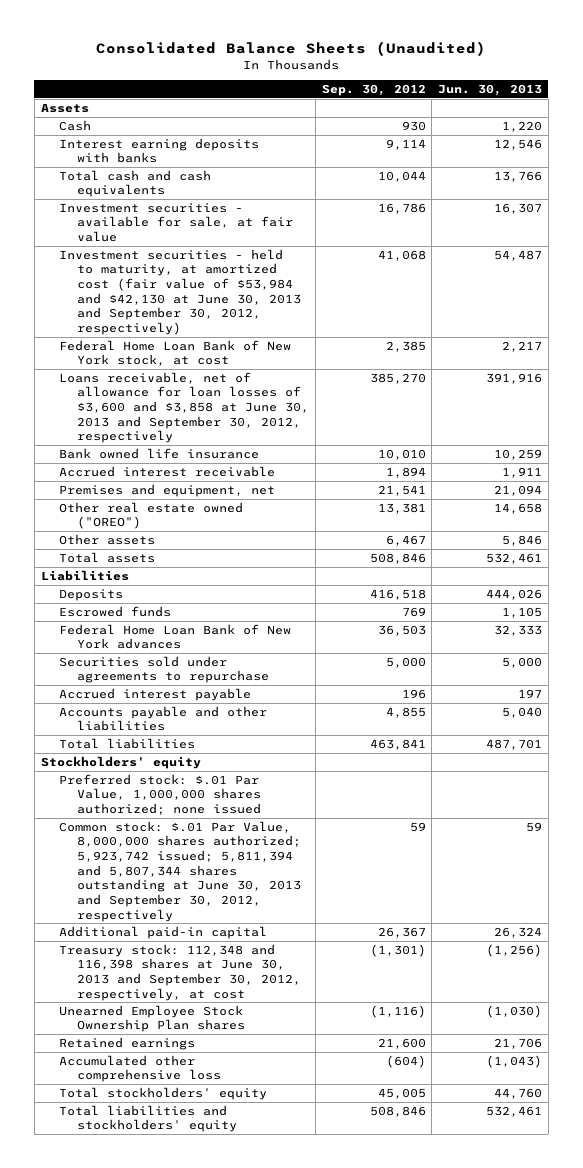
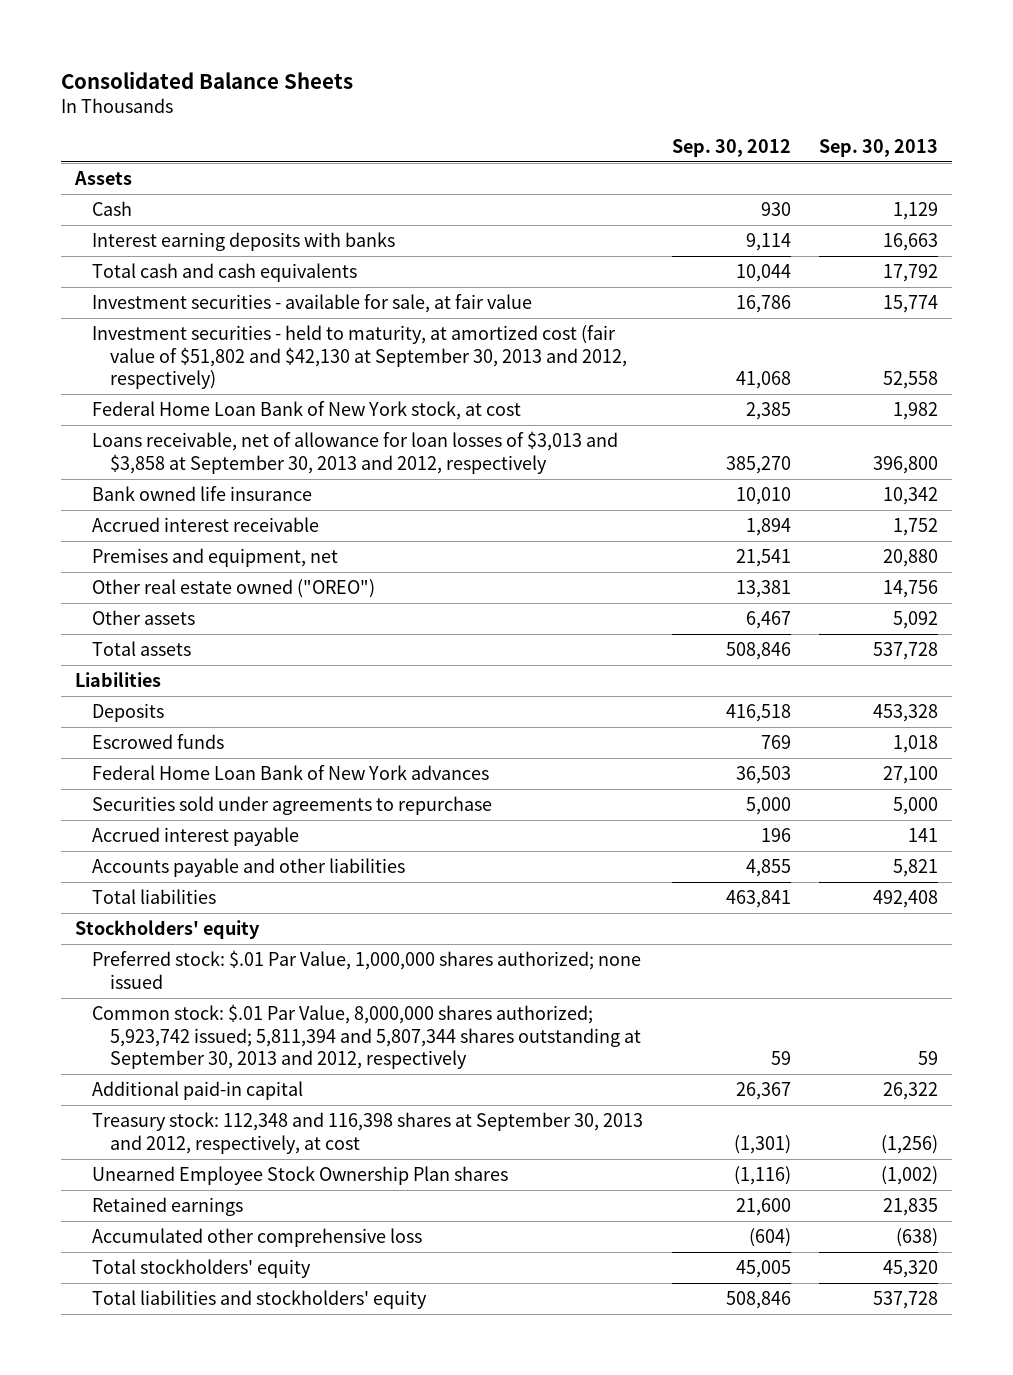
- Consolidated Balance Sheets (Unaudited)
+ Consolidated Balance Sheets
- | Sep. 30, 2012 | Jun. 30, 2013
+ | Sep. 30, 2012 | Sep. 30, 2013
- Investment securities - held to maturity, at amortized cost (fair value of $53,984 and $42,130 at June 30, 2013 and September 30, 2012, respectively) | 41,068 | 54,487
+ Investment securities - held to maturity, at amortized cost (fair value of $51,802 and $42,130 at September 30, 2013 and 2012, respectively) | 41,068 | 52,558
- Loans receivable, net of allowance for loan losses of $3,600 and $3,858 at June 30, 2013 and September 30, 2012, respectively | 385,270 | 391,916
+ Loans receivable, net of allowance for loan losses of $3,013 and $3,858 at September 30, 2013 and 2012, respectively | 385,270 | 396,800
- Common stock: $.01 Par Value, 8,000,000 shares authorized; 5,923,742 issued; 5,811,394 and 5,807,344 shares outstanding at June 30, 2013 and September 30, 2012, respectively | 59 | 59
+ Common stock: $.01 Par Value, 8,000,000 shares authorized; 5,923,742 issued; 5,811,394 and 5,807,344 shares outstanding at September 30, 2013 and 2012, respectively | 59 | 59
- Treasury stock: 112,348 and 116,398 shares at June 30, 2013 and September 30, 2012, respectively, at cost | (1,301) | (1,256)
+ Treasury stock: 112,348 and 116,398 shares at September 30, 2013 and 2012, respectively, at cost | (1,301) | (1,256)

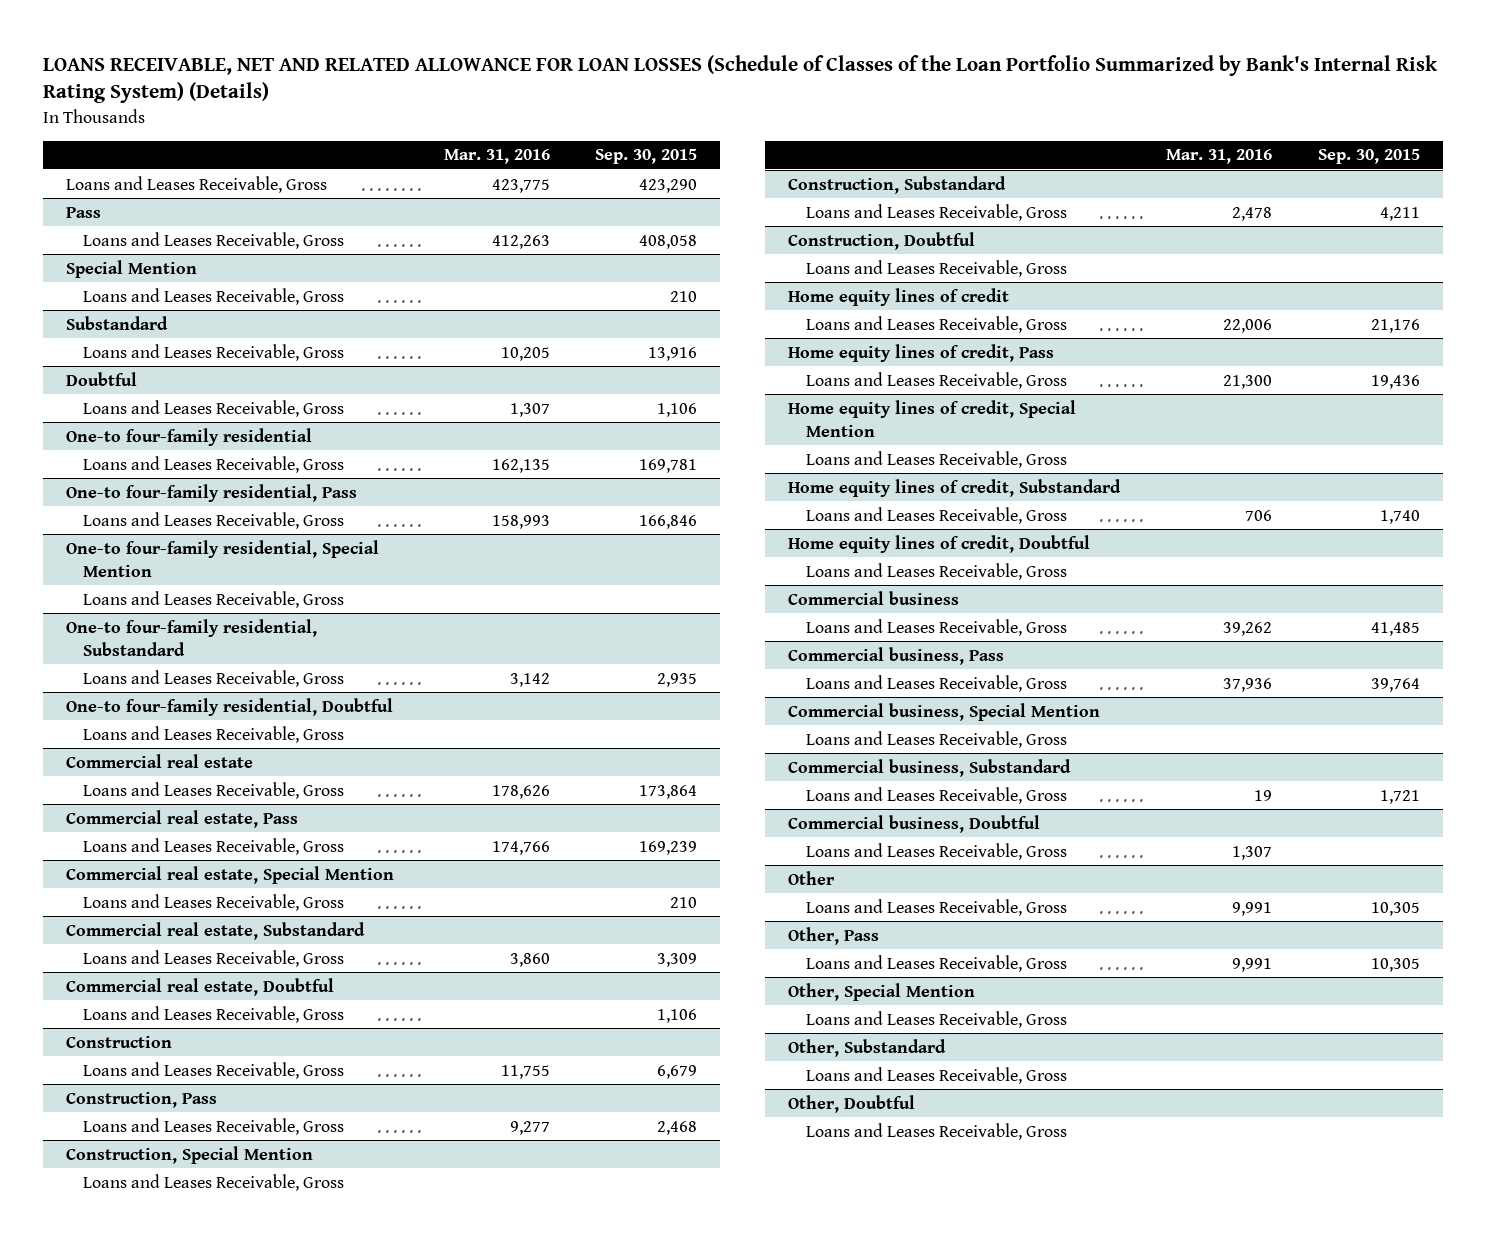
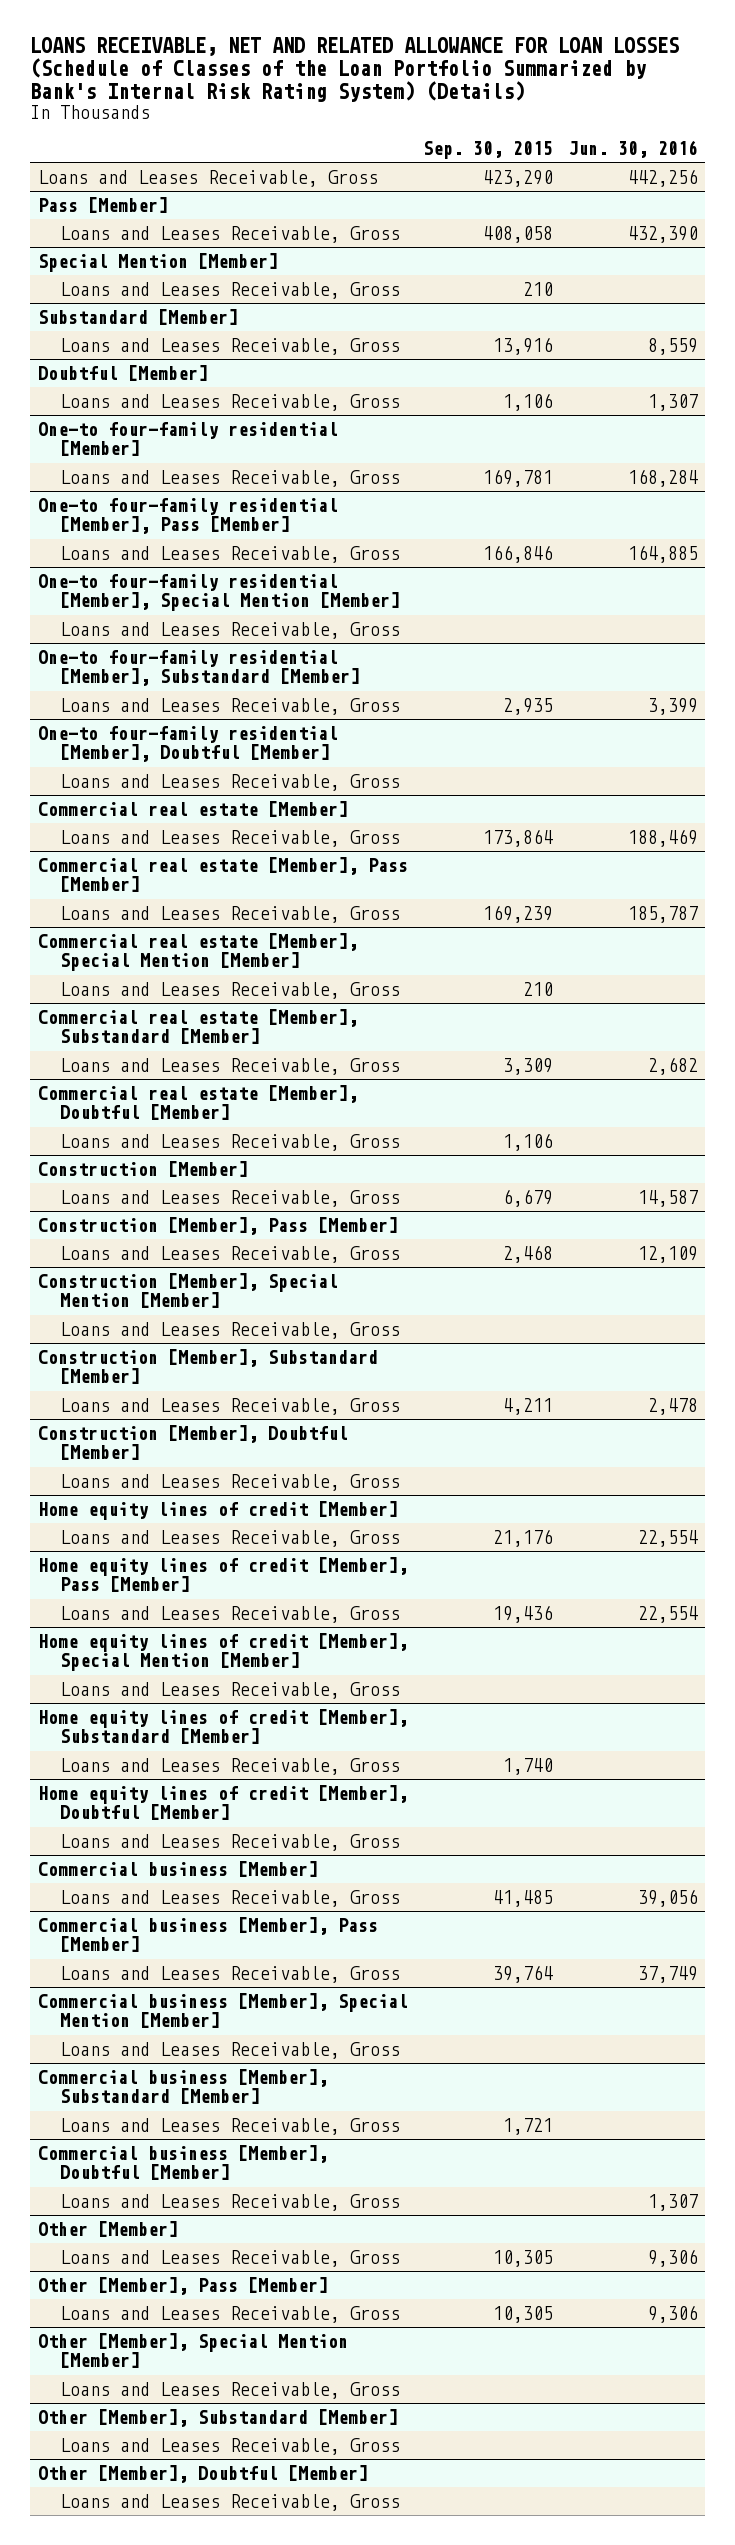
- | Mar. 31, 2016 | Sep. 30, 2015
+ | Sep. 30, 2015 | Jun. 30, 2016
- Pass
+ Pass [Member]
- Special Mention
+ Special Mention [Member]
- Substandard
+ Substandard [Member]
- Doubtful
+ Doubtful [Member]
- One-to four-family residential
+ One-to four-family residential [Member]
- One-to four-family residential, Pass
+ One-to four-family residential [Member], Pass [Member]
- One-to four-family residential, Special Mention
+ One-to four-family residential [Member], Special Mention [Member]
- One-to four-family residential, Substandard
+ One-to four-family residential [Member], Substandard [Member]
- One-to four-family residential, Doubtful
+ One-to four-family residential [Member], Doubtful [Member]
- Commercial real estate
+ Commercial real estate [Member]
- Commercial real estate, Pass
+ Commercial real estate [Member], Pass [Member]
- Commercial real estate, Special Mention
+ Commercial real estate [Member], Special Mention [Member]
- Commercial real estate, Substandard
+ Commercial real estate [Member], Substandard [Member]
- Commercial real estate, Doubtful
+ Commercial real estate [Member], Doubtful [Member]
- Construction
+ Construction [Member]
- Construction, Pass
+ Construction [Member], Pass [Member]
- Construction, Special Mention
+ Construction [Member], Special Mention [Member]
- Construction, Substandard
+ Construction [Member], Substandard [Member]
- Construction, Doubtful
+ Construction [Member], Doubtful [Member]
- Home equity lines of credit
+ Home equity lines of credit [Member]
- Home equity lines of credit, Pass
+ Home equity lines of credit [Member], Pass [Member]
- Home equity lines of credit, Special Mention
+ Home equity lines of credit [Member], Special Mention [Member]
- Home equity lines of credit, Substandard
+ Home equity lines of credit [Member], Substandard [Member]
- Home equity lines of credit, Doubtful
+ Home equity lines of credit [Member], Doubtful [Member]
- Commercial business
+ Commercial business [Member]
- Commercial business, Pass
+ Commercial business [Member], Pass [Member]
- Commercial business, Special Mention
+ Commercial business [Member], Special Mention [Member]
- Commercial business, Substandard
+ Commercial business [Member], Substandard [Member]
- Commercial business, Doubtful
+ Commercial business [Member], Doubtful [Member]
- Other
+ Other [Member]
- Other, Pass
+ Other [Member], Pass [Member]
- Other, Special Mention
+ Other [Member], Special Mention [Member]
- Other, Substandard
+ Other [Member], Substandard [Member]
- Other, Doubtful
+ Other [Member], Doubtful [Member]

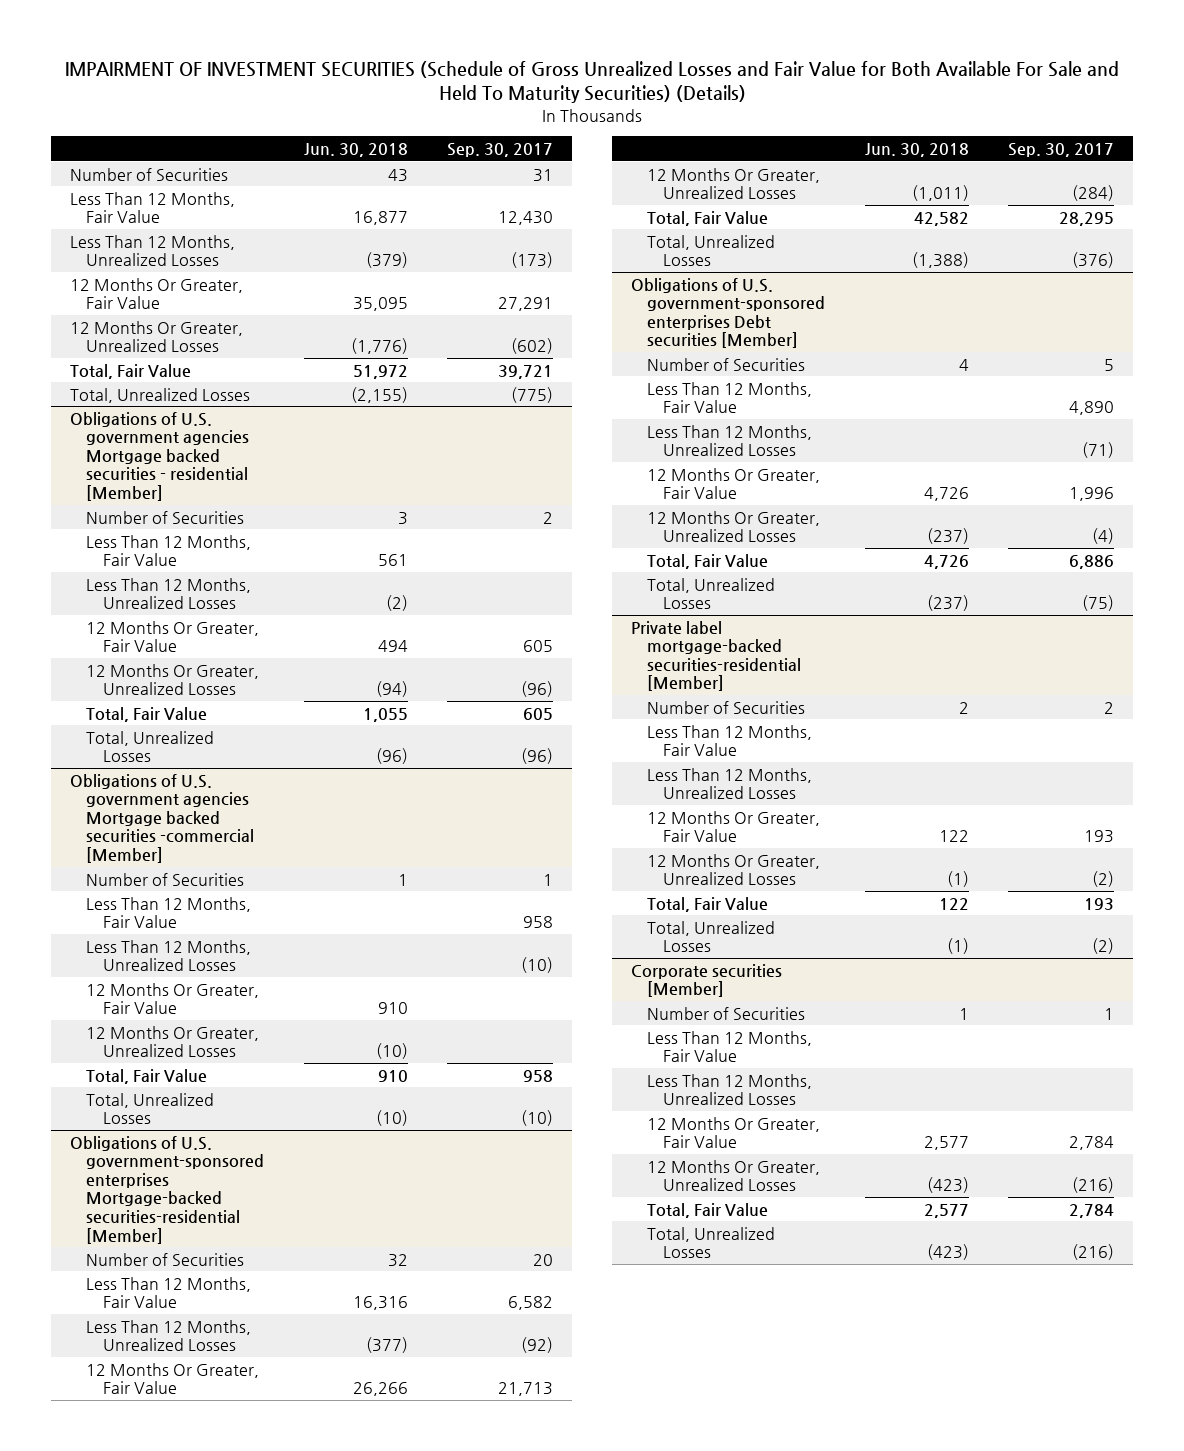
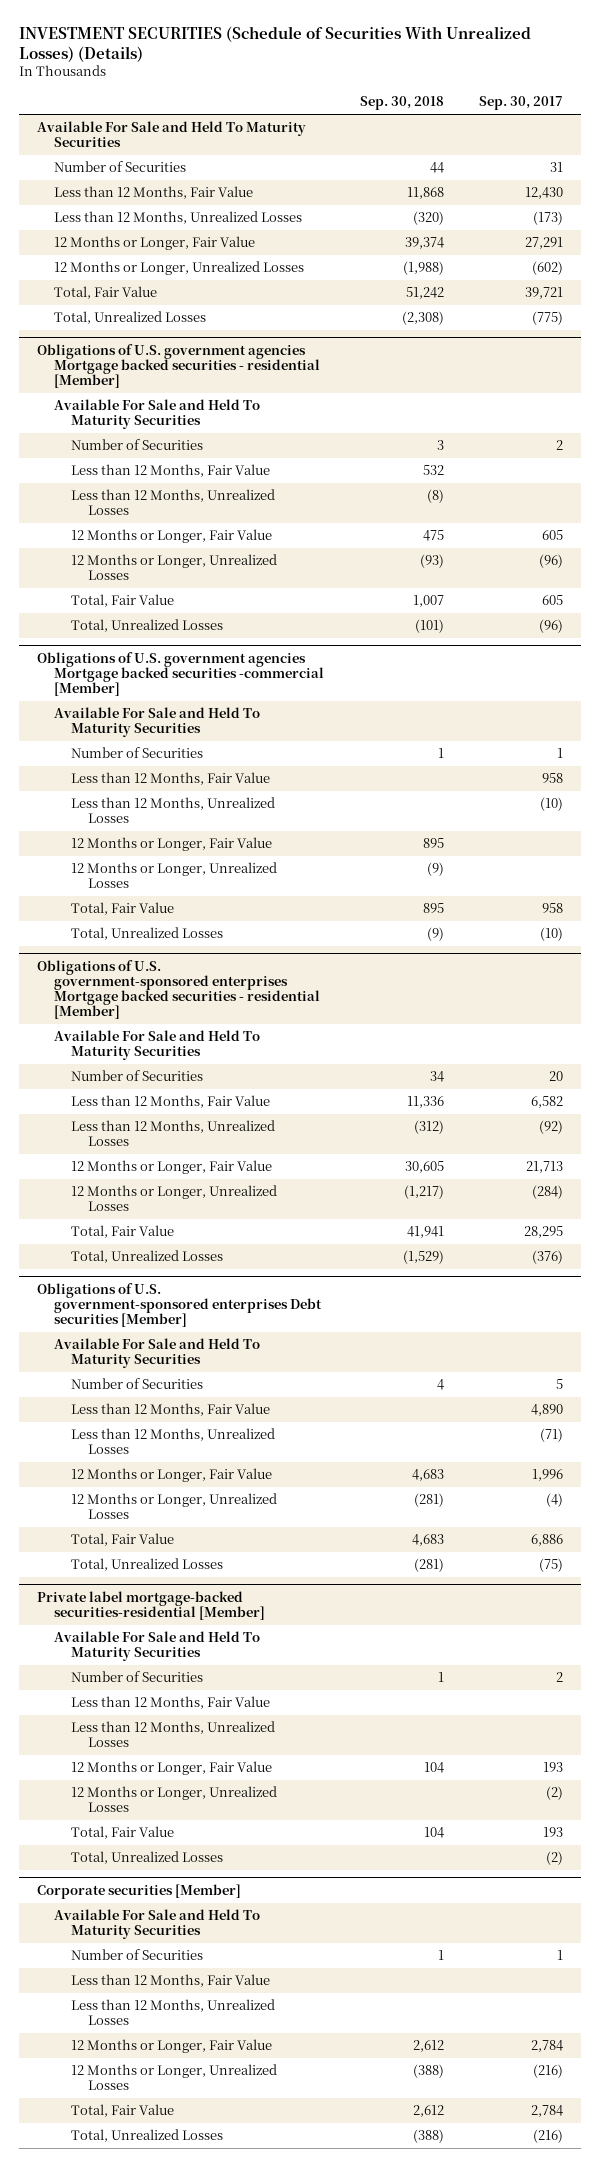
- IMPAIRMENT OF INVESTMENT SECURITIES (Schedule of Gross Unrealized Losses and Fair Value for Both Available For Sale and Held To Maturity Securities) (Details)
+ INVESTMENT SECURITIES (Schedule of Securities With Unrealized Losses) (Details)
- | Jun. 30, 2018 | Sep. 30, 2017
+ | Sep. 30, 2018 | Sep. 30, 2017
+ Available For Sale and Held To Maturity Securities
- Less Than 12 Months, Fair Value | 16,877 | 12,430
- Less Than 12 Months, Unrealized Losses | (379) | (173)
- 12 Months Or Greater, Fair Value | 35,095 | 27,291
- 12 Months Or Greater, Unrealized Losses | (1,776) | (602)
+ Less than 12 Months, Fair Value | 11,868 | 12,430
+ Less than 12 Months, Unrealized Losses | (320) | (173)
+ 12 Months or Longer, Fair Value | 39,374 | 27,291
+ 12 Months or Longer, Unrealized Losses | (1,988) | (602)
@ Obligations of U.S. government agencies Mortgage backed securities - residential [Member]
+ Available For Sale and Held To Maturity Securities
- Less Than 12 Months, Fair Value | 561 |
- Less Than 12 Months, Unrealized Losses | (2) |
- 12 Months Or Greater, Fair Value | 494 | 605
- 12 Months Or Greater, Unrealized Losses | (94) | (96)
+ Less than 12 Months, Fair Value | 532 |
+ Less than 12 Months, Unrealized Losses | (8) |
+ 12 Months or Longer, Fair Value | 475 | 605
+ 12 Months or Longer, Unrealized Losses | (93) | (96)
@ Obligations of U.S. government agencies Mortgage backed securities -commercial [Member]
+ Available For Sale and Held To Maturity Securities
- Less Than 12 Months, Fair Value | | 958
- Less Than 12 Months, Unrealized Losses | | (10)
- 12 Months Or Greater, Fair Value | 910 |
- 12 Months Or Greater, Unrealized Losses | (10) |
+ Less than 12 Months, Fair Value | | 958
+ Less than 12 Months, Unrealized Losses | | (10)
+ 12 Months or Longer, Fair Value | 895 |
+ 12 Months or Longer, Unrealized Losses | (9) |
- Obligations of U.S. government-sponsored enterprises Mortgage-backed securities-residential [Member]
+ Obligations of U.S. government-sponsored enterprises Mortgage backed securities - residential [Member]
+ Available For Sale and Held To Maturity Securities
- Less Than 12 Months, Fair Value | 16,316 | 6,582
- Less Than 12 Months, Unrealized Losses | (377) | (92)
- 12 Months Or Greater, Fair Value | 26,266 | 21,713
- 12 Months Or Greater, Unrealized Losses | (1,011) | (284)
+ Less than 12 Months, Fair Value | 11,336 | 6,582
+ Less than 12 Months, Unrealized Losses | (312) | (92)
+ 12 Months or Longer, Fair Value | 30,605 | 21,713
+ 12 Months or Longer, Unrealized Losses | (1,217) | (284)
@ Obligations of U.S. government-sponsored enterprises Debt securities [Member]
+ Available For Sale and Held To Maturity Securities
- Less Than 12 Months, Fair Value | | 4,890
- Less Than 12 Months, Unrealized Losses | | (71)
- 12 Months Or Greater, Fair Value | 4,726 | 1,996
- 12 Months Or Greater, Unrealized Losses | (237) | (4)
+ Less than 12 Months, Fair Value | | 4,890
+ Less than 12 Months, Unrealized Losses | | (71)
+ 12 Months or Longer, Fair Value | 4,683 | 1,996
+ 12 Months or Longer, Unrealized Losses | (281) | (4)
@ Private label mortgage-backed securities-residential [Member]
+ Available For Sale and Held To Maturity Securities
- Less Than 12 Months, Fair Value
- Less Than 12 Months, Unrealized Losses
- 12 Months Or Greater, Fair Value | 122 | 193
- 12 Months Or Greater, Unrealized Losses | (1) | (2)
+ Less than 12 Months, Fair Value
+ Less than 12 Months, Unrealized Losses
+ 12 Months or Longer, Fair Value | 104 | 193
+ 12 Months or Longer, Unrealized Losses | | (2)
@ Corporate securities [Member]
+ Available For Sale and Held To Maturity Securities
- Less Than 12 Months, Fair Value
- Less Than 12 Months, Unrealized Losses
- 12 Months Or Greater, Fair Value | 2,577 | 2,784
- 12 Months Or Greater, Unrealized Losses | (423) | (216)
+ Less than 12 Months, Fair Value
+ Less than 12 Months, Unrealized Losses
+ 12 Months or Longer, Fair Value | 2,612 | 2,784
+ 12 Months or Longer, Unrealized Losses | (388) | (216)

